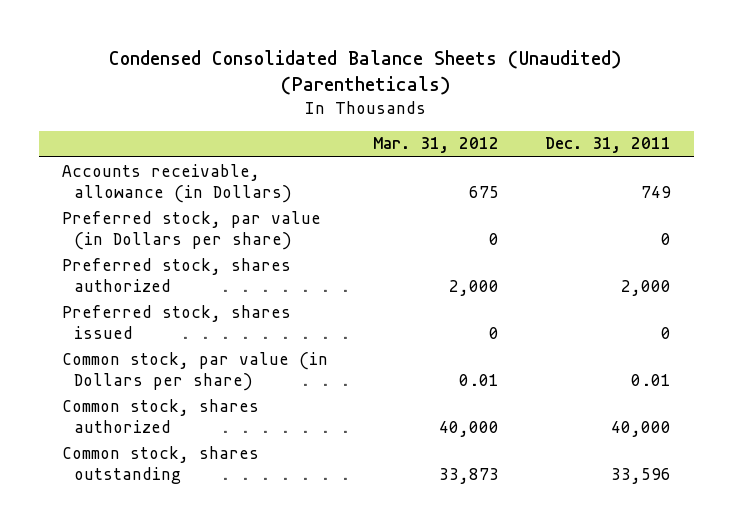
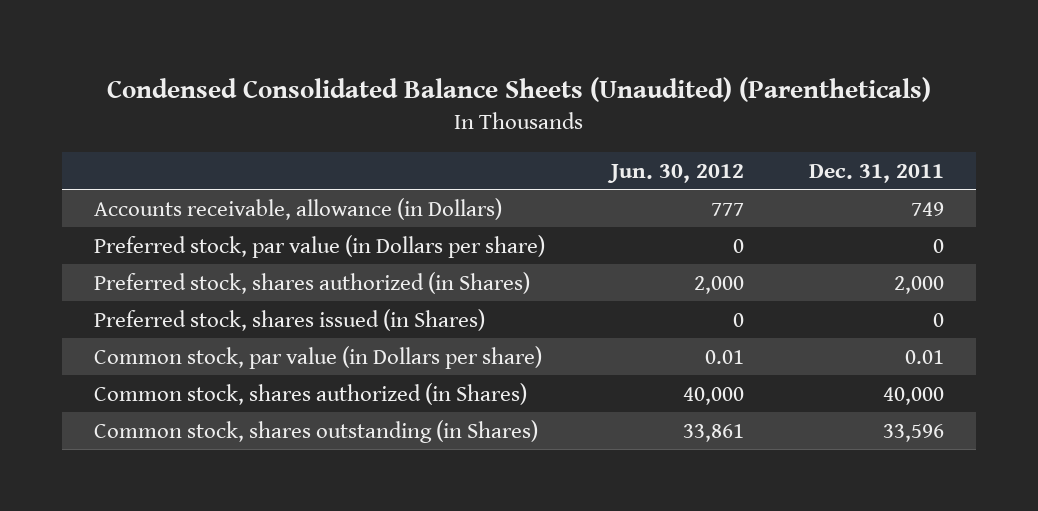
- | Mar. 31, 2012 | Dec. 31, 2011
+ | Jun. 30, 2012 | Dec. 31, 2011
- Preferred stock, shares authorized | 2,000 | 2,000
- Preferred stock, shares issued | 0 | 0
+ Preferred stock, shares authorized (in Shares) | 2,000 | 2,000
+ Preferred stock, shares issued (in Shares) | 0 | 0
- Common stock, shares authorized | 40,000 | 40,000
- Common stock, shares outstanding | 33,873 | 33,596
+ Common stock, shares authorized (in Shares) | 40,000 | 40,000
+ Common stock, shares outstanding (in Shares) | 33,861 | 33,596

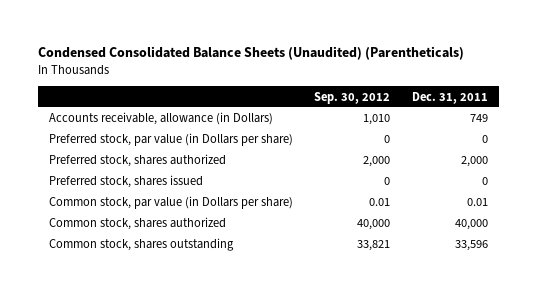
- | Jun. 30, 2012 | Dec. 31, 2011
+ | Sep. 30, 2012 | Dec. 31, 2011
- Preferred stock, shares authorized (in Shares) | 2,000 | 2,000
- Preferred stock, shares issued (in Shares) | 0 | 0
+ Preferred stock, shares authorized | 2,000 | 2,000
+ Preferred stock, shares issued | 0 | 0
- Common stock, shares authorized (in Shares) | 40,000 | 40,000
- Common stock, shares outstanding (in Shares) | 33,861 | 33,596
+ Common stock, shares authorized | 40,000 | 40,000
+ Common stock, shares outstanding | 33,821 | 33,596

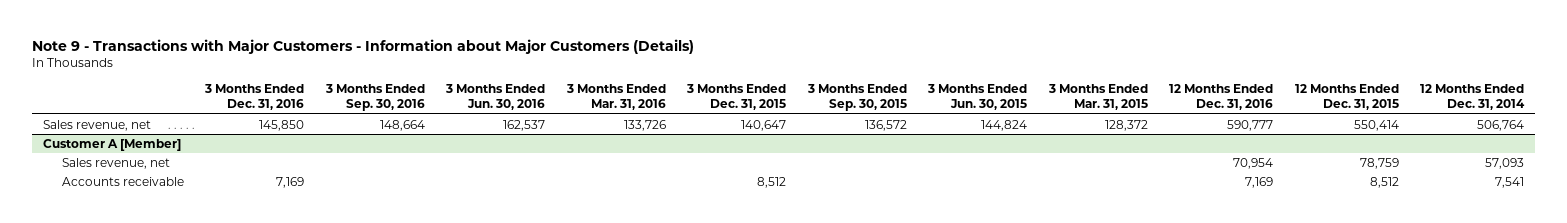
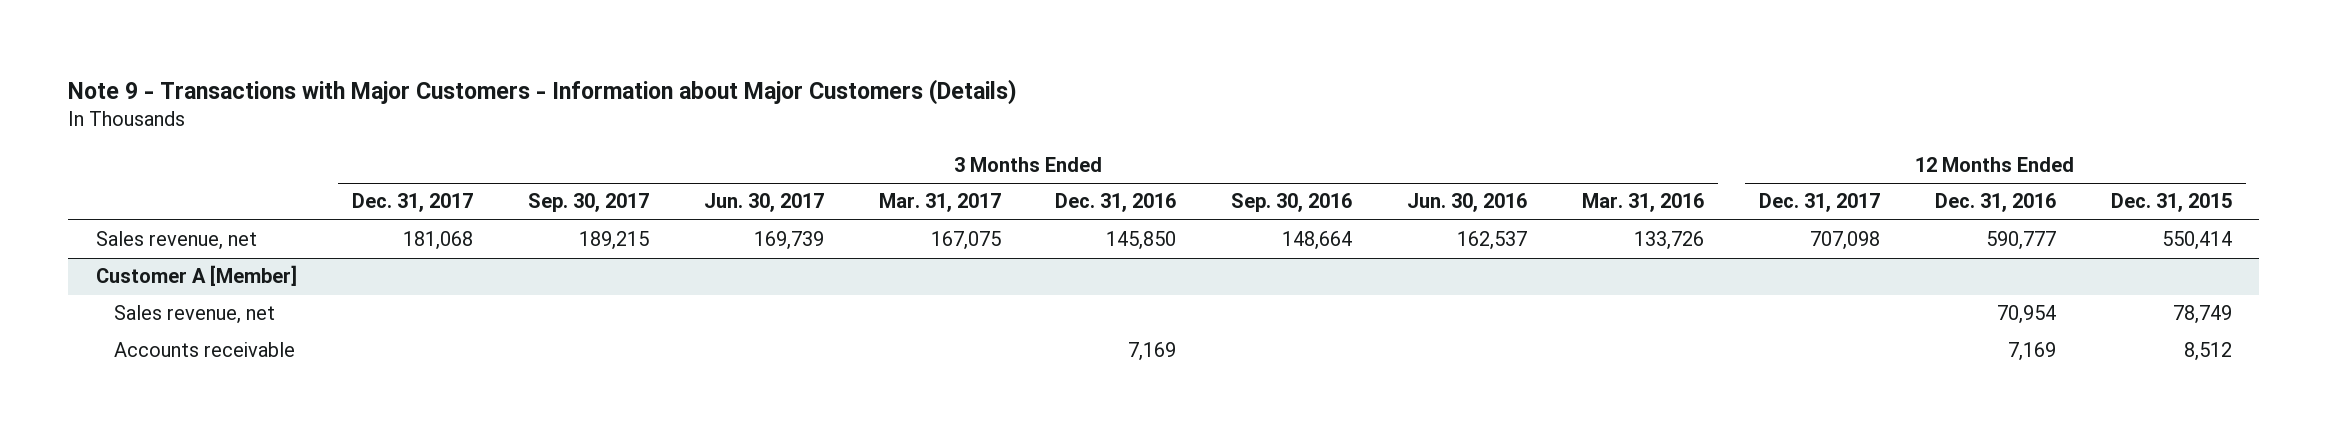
- | 3 Months Ended Dec. 31, 2016 | 3 Months Ended Sep. 30, 2016 | 3 Months Ended Jun. 30, 2016 | 3 Months Ended Mar. 31, 2016 | 3 Months Ended Dec. 31, 2015 | 3 Months Ended Sep. 30, 2015 | 3 Months Ended Jun. 30, 2015 | 3 Months Ended Mar. 31, 2015 | 12 Months Ended Dec. 31, 2016 | 12 Months Ended Dec. 31, 2015 | 12 Months Ended Dec. 31, 2014
+ | 3 Months Ended Dec. 31, 2017 | 3 Months Ended Sep. 30, 2017 | 3 Months Ended Jun. 30, 2017 | 3 Months Ended Mar. 31, 2017 | 3 Months Ended Dec. 31, 2016 | 3 Months Ended Sep. 30, 2016 | 3 Months Ended Jun. 30, 2016 | 3 Months Ended Mar. 31, 2016 | 12 Months Ended Dec. 31, 2017 | 12 Months Ended Dec. 31, 2016 | 12 Months Ended Dec. 31, 2015
@ Customer A [Member]
- Sales revenue, net | | | | | | | | | 70,954 | 78,759 | 57,093
+ Sales revenue, net | | | | | | | | | | 70,954 | 78,749

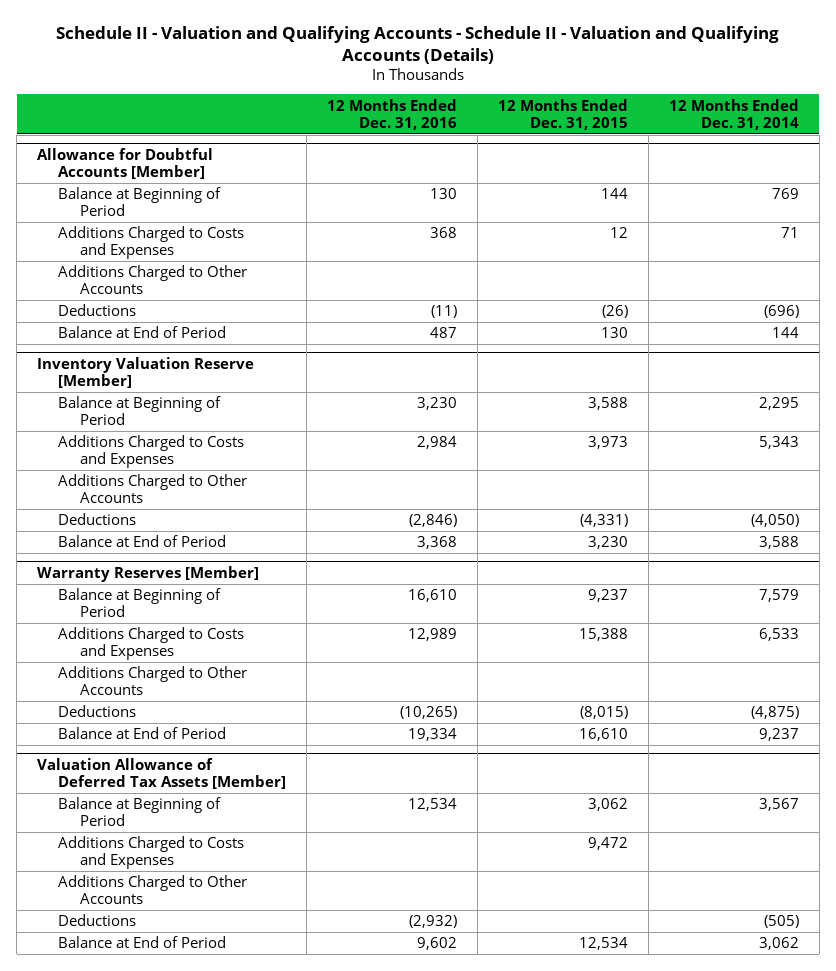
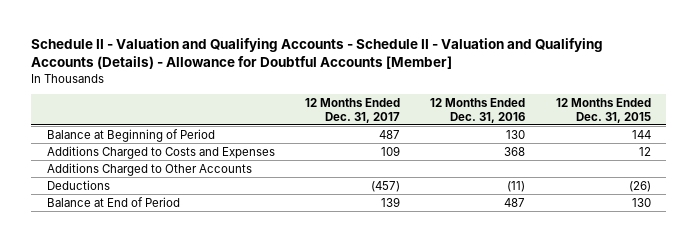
- Schedule II - Valuation and Qualifying Accounts - Schedule II - Valuation and Qualifying Accounts (Details)
+ Schedule II - Valuation and Qualifying Accounts - Schedule II - Valuation and Qualifying Accounts (Details) - Allowance for Doubtful Accounts [Member]
- | 12 Months Ended Dec. 31, 2016 | 12 Months Ended Dec. 31, 2015 | 12 Months Ended Dec. 31, 2014
+ | 12 Months Ended Dec. 31, 2017 | 12 Months Ended Dec. 31, 2016 | 12 Months Ended Dec. 31, 2015
- Allowance for Doubtful Accounts [Member]
- Inventory Valuation Reserve [Member]
- Balance at Beginning of Period | 3,230 | 3,588 | 2,295
- Additions Charged to Costs and Expenses | 2,984 | 3,973 | 5,343
- Additions Charged to Other Accounts
- Deductions | (2,846) | (4,331) | (4,050)
- Balance at End of Period | 3,368 | 3,230 | 3,588
- Warranty Reserves [Member]
- Balance at Beginning of Period | 16,610 | 9,237 | 7,579
- Additions Charged to Costs and Expenses | 12,989 | 15,388 | 6,533
- Additions Charged to Other Accounts
- Deductions | (10,265) | (8,015) | (4,875)
- Balance at End of Period | 19,334 | 16,610 | 9,237
- Valuation Allowance of Deferred Tax Assets [Member]
- Balance at Beginning of Period | 12,534 | 3,062 | 3,567
- Additions Charged to Costs and Expenses | | 9,472 |
- Additions Charged to Other Accounts
- Deductions | (2,932) | | (505)
- Balance at End of Period | 9,602 | 12,534 | 3,062

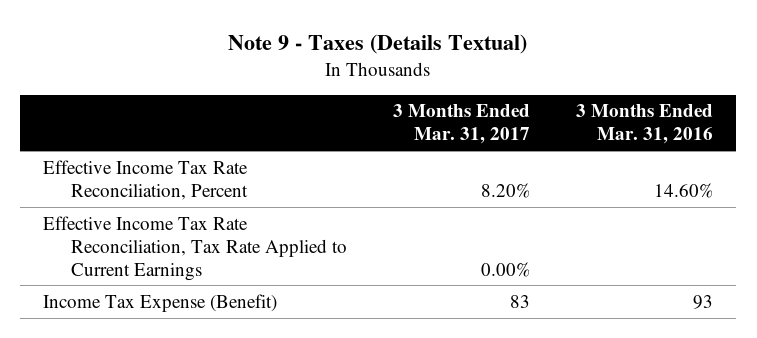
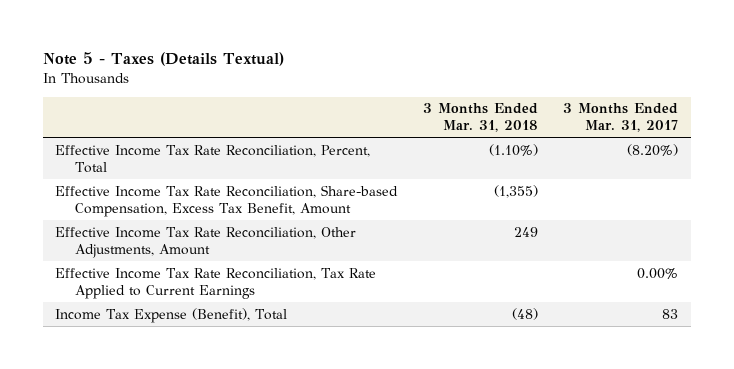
- Note 9 - Taxes (Details Textual)
+ Note 5 - Taxes (Details Textual)
- | 3 Months Ended Mar. 31, 2017 | 3 Months Ended Mar. 31, 2016
+ | 3 Months Ended Mar. 31, 2018 | 3 Months Ended Mar. 31, 2017
- Effective Income Tax Rate Reconciliation, Percent | 8.20% | 14.60%
+ Effective Income Tax Rate Reconciliation, Percent, Total | (1.10%) | (8.20%)
+ Effective Income Tax Rate Reconciliation, Share-based Compensation, Excess Tax Benefit, Amount | (1,355) |
+ Effective Income Tax Rate Reconciliation, Other Adjustments, Amount | 249 |
- Income Tax Expense (Benefit) | 83 | 93
+ Income Tax Expense (Benefit), Total | (48) | 83

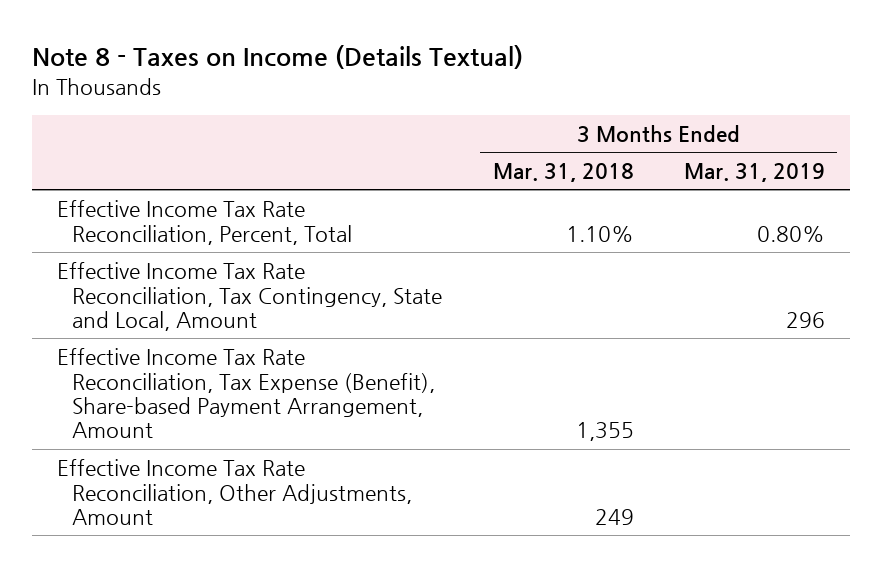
- Note 5 - Taxes (Details Textual)
+ Note 8 - Taxes on Income (Details Textual)
- | 3 Months Ended Mar. 31, 2018 | 3 Months Ended Mar. 31, 2017
+ | 3 Months Ended Mar. 31, 2018 | 3 Months Ended Mar. 31, 2019
- Effective Income Tax Rate Reconciliation, Percent, Total | (1.10%) | (8.20%)
- Effective Income Tax Rate Reconciliation, Share-based Compensation, Excess Tax Benefit, Amount | (1,355) |
+ Effective Income Tax Rate Reconciliation, Percent, Total | 1.10% | 0.80%
+ Effective Income Tax Rate Reconciliation, Tax Contingency, State and Local, Amount | | 296
+ Effective Income Tax Rate Reconciliation, Tax Expense (Benefit), Share-based Payment Arrangement, Amount | 1,355 |
- Effective Income Tax Rate Reconciliation, Tax Rate Applied to Current Earnings | | 0.00%
- Income Tax Expense (Benefit), Total | (48) | 83

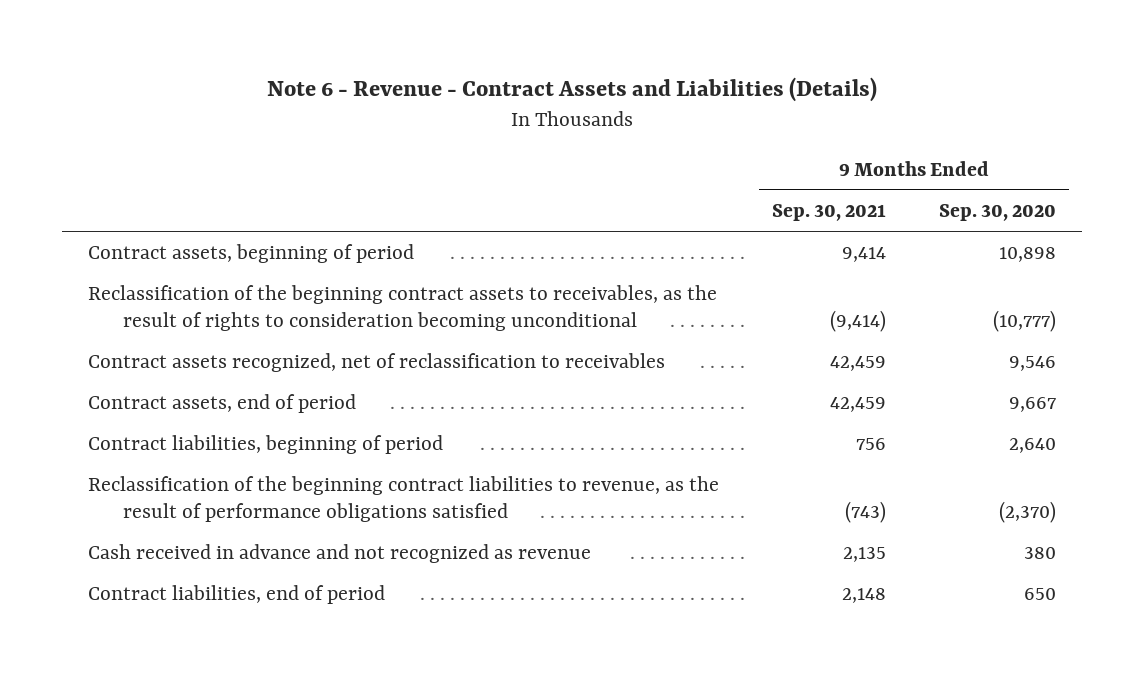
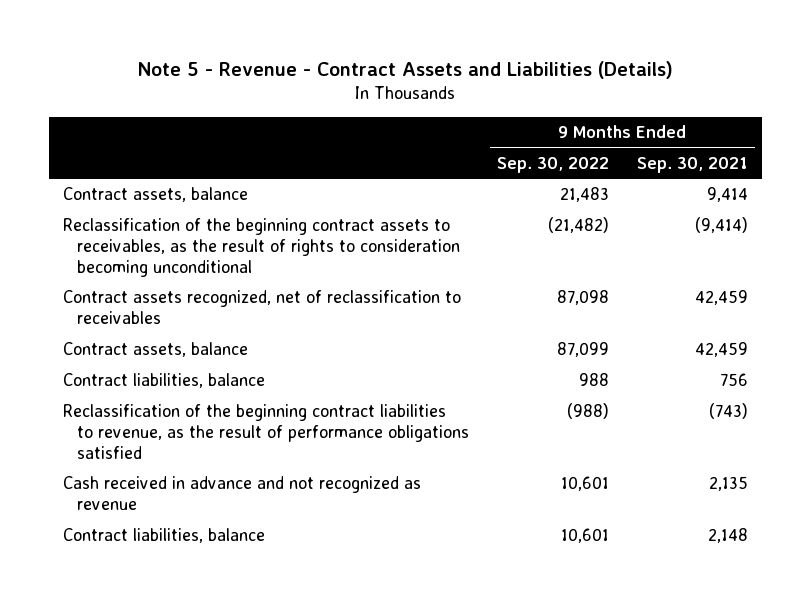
- Note 6 - Revenue - Contract Assets and Liabilities (Details)
+ Note 5 - Revenue - Contract Assets and Liabilities (Details)
- | 9 Months Ended Sep. 30, 2021 | 9 Months Ended Sep. 30, 2020
+ | 9 Months Ended Sep. 30, 2022 | 9 Months Ended Sep. 30, 2021
- Contract assets, beginning of period | 9,414 | 10,898
+ Contract assets, balance | 21,483 | 9,414
- Contract assets, end of period | 42,459 | 9,667
- Contract liabilities, beginning of period | 756 | 2,640
+ Contract assets, balance | 87,099 | 42,459
+ Contract liabilities, balance | 988 | 756
- Contract liabilities, end of period | 2,148 | 650
+ Contract liabilities, balance | 10,601 | 2,148

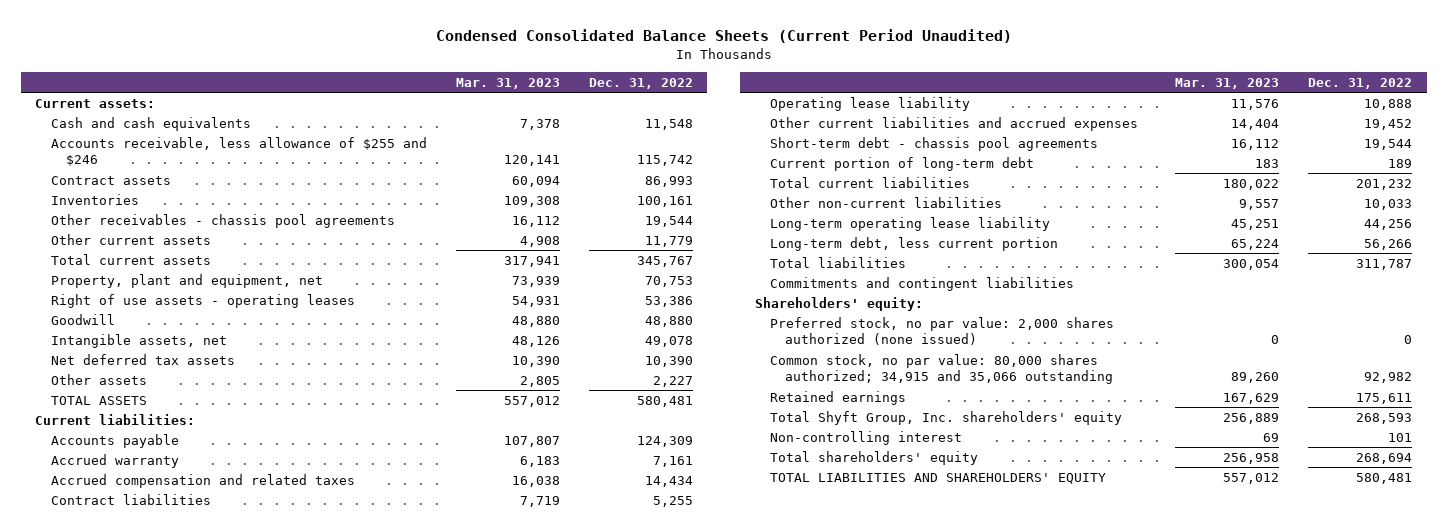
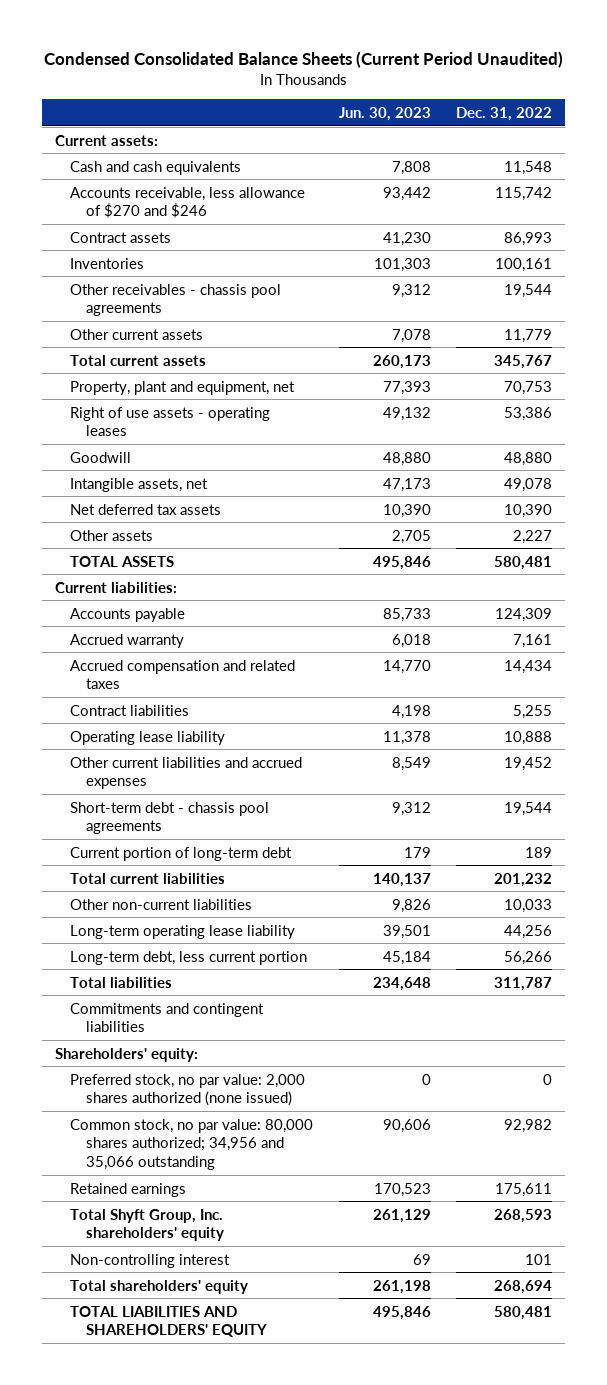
- | Mar. 31, 2023 | Dec. 31, 2022
+ | Jun. 30, 2023 | Dec. 31, 2022
- Accounts receivable, less allowance of $255 and $246 | 120,141 | 115,742
+ Accounts receivable, less allowance of $270 and $246 | 93,442 | 115,742
- Common stock, no par value: 80,000 shares authorized; 34,915 and 35,066 outstanding | 89,260 | 92,982
+ Common stock, no par value: 80,000 shares authorized; 34,956 and 35,066 outstanding | 90,606 | 92,982

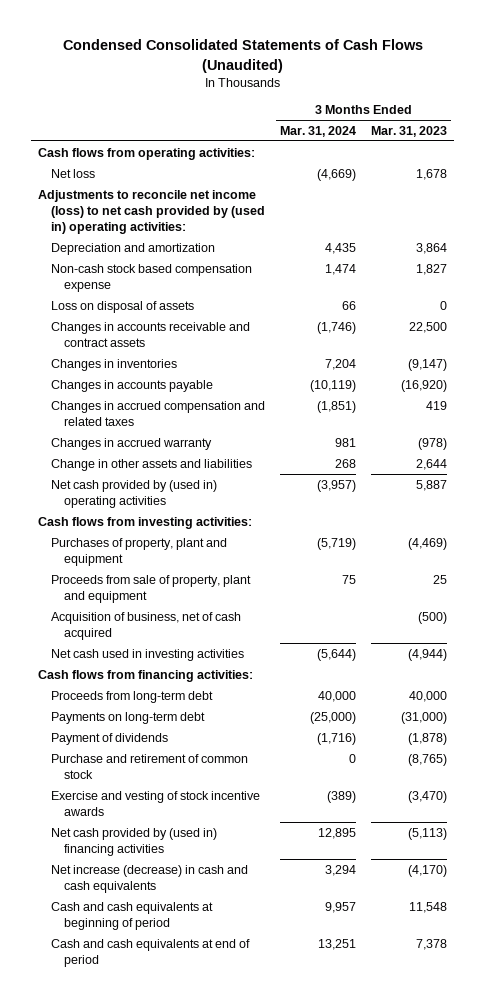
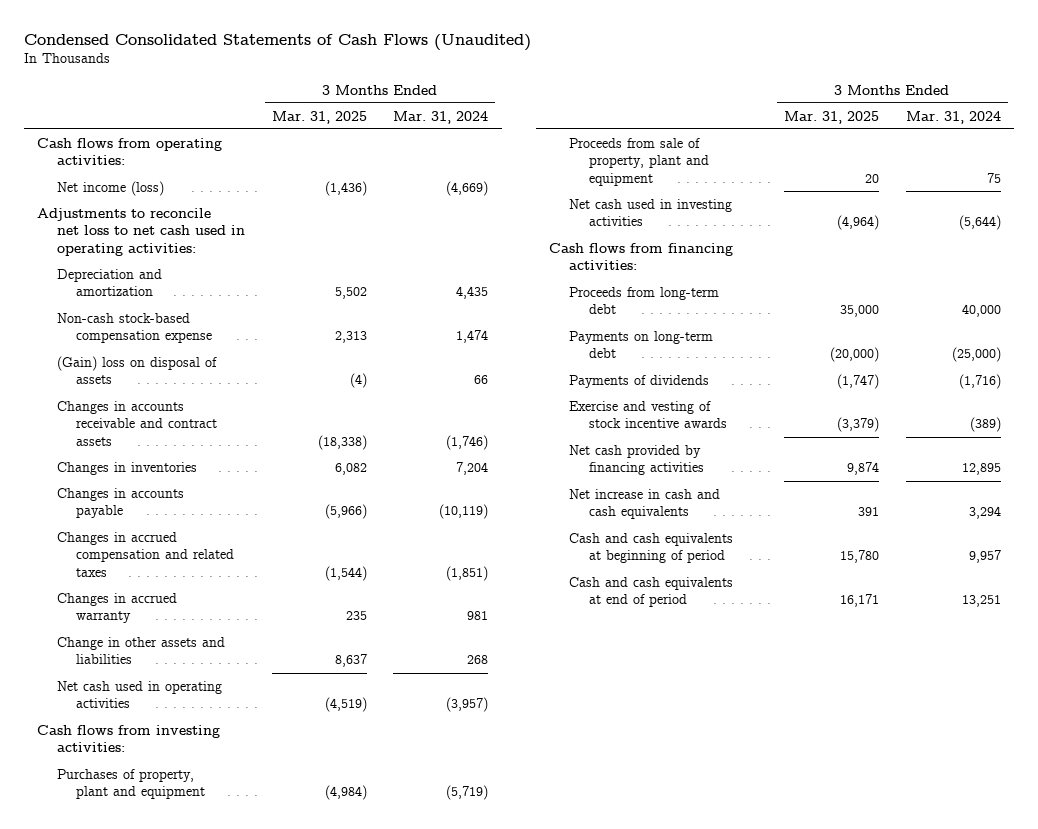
- | 3 Months Ended Mar. 31, 2024 | 3 Months Ended Mar. 31, 2023
+ | 3 Months Ended Mar. 31, 2025 | 3 Months Ended Mar. 31, 2024
- Net loss | (4,669) | 1,678
- Adjustments to reconcile net income (loss) to net cash provided by (used in) operating activities:
+ Net income (loss) | (1,436) | (4,669)
+ Adjustments to reconcile net loss to net cash used in operating activities:
- Non-cash stock based compensation expense | 1,474 | 1,827
- Loss on disposal of assets | 66 | 0
+ Non-cash stock-based compensation expense | 2,313 | 1,474
+ (Gain) loss on disposal of assets | (4) | 66
- Net cash provided by (used in) operating activities | (3,957) | 5,887
+ Net cash used in operating activities | (4,519) | (3,957)
- Acquisition of business, net of cash acquired | | (500)
- Payment of dividends | (1,716) | (1,878)
- Purchase and retirement of common stock | 0 | (8,765)
+ Payments of dividends | (1,747) | (1,716)
- Net cash provided by (used in) financing activities | 12,895 | (5,113)
- Net increase (decrease) in cash and cash equivalents | 3,294 | (4,170)
+ Net cash provided by financing activities | 9,874 | 12,895
+ Net increase in cash and cash equivalents | 391 | 3,294

